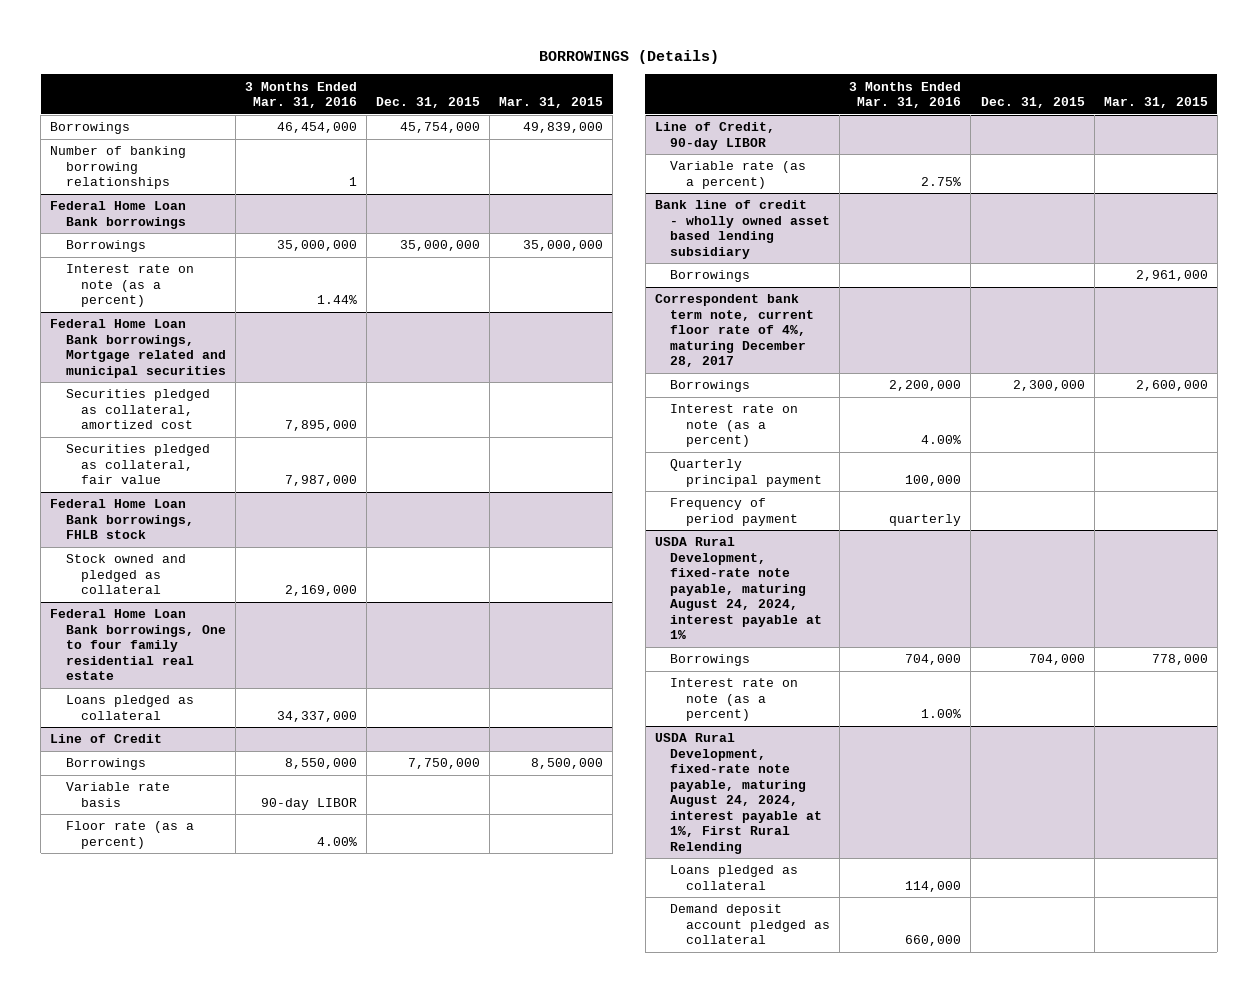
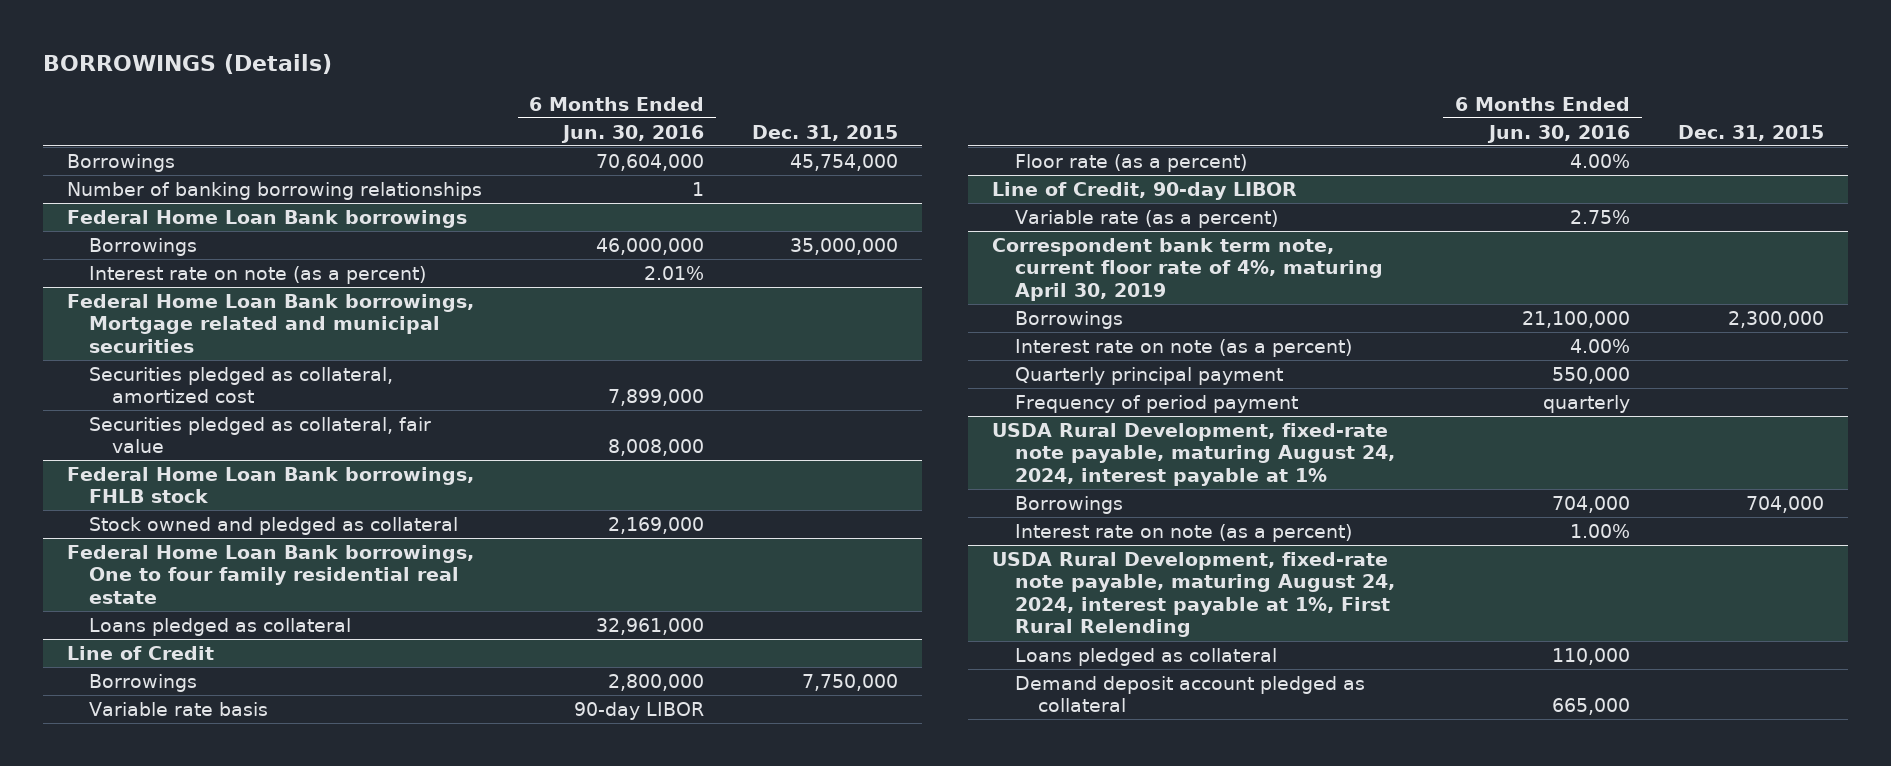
- | 3 Months Ended Mar. 31, 2016 | Dec. 31, 2015 | Mar. 31, 2015
+ | 6 Months Ended Jun. 30, 2016 | Dec. 31, 2015
- Bank line of credit - wholly owned asset based lending subsidiary
- Borrowings | | | 2,961,000
- Correspondent bank term note, current floor rate of 4%, maturing December 28, 2017
+ Correspondent bank term note, current floor rate of 4%, maturing April 30, 2019

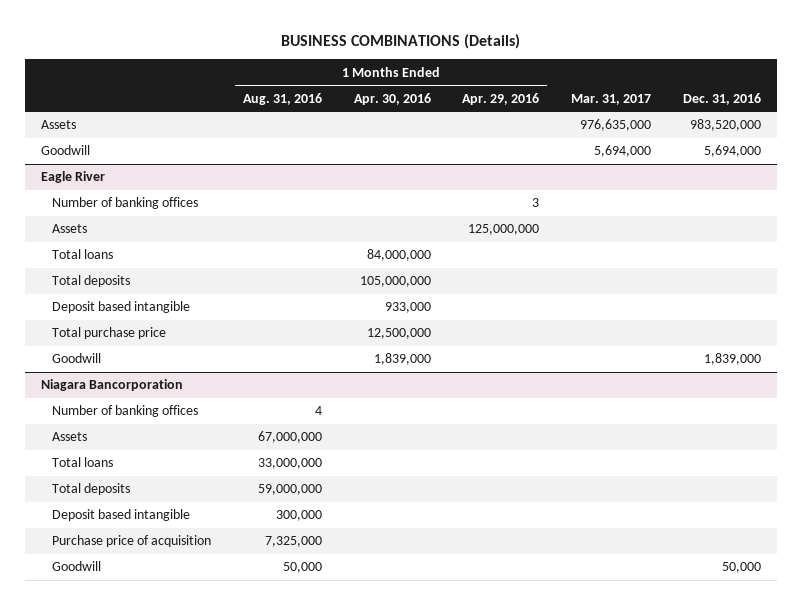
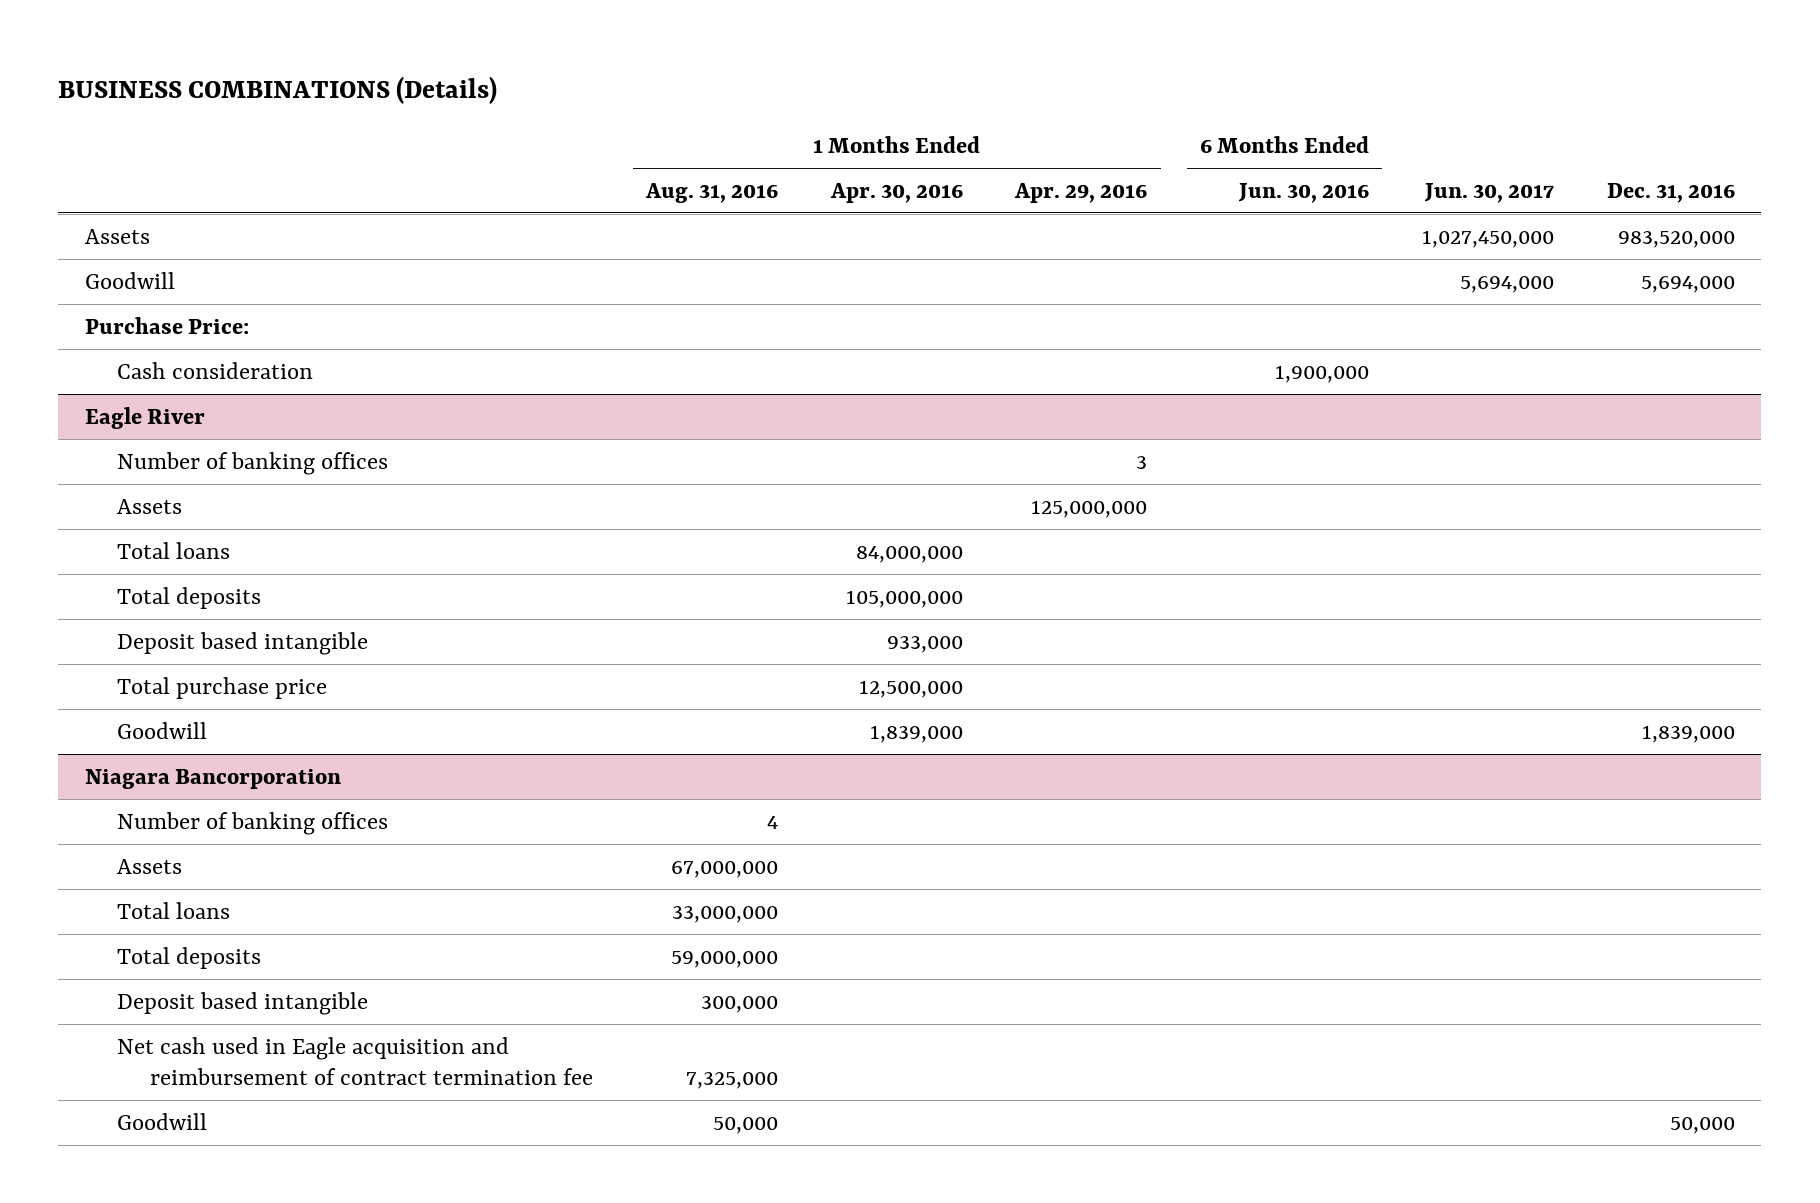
- | 1 Months Ended Aug. 31, 2016 | 1 Months Ended Apr. 30, 2016 | 1 Months Ended Apr. 29, 2016 | Mar. 31, 2017 | Dec. 31, 2016
+ | 1 Months Ended Aug. 31, 2016 | 1 Months Ended Apr. 30, 2016 | 1 Months Ended Apr. 29, 2016 | 6 Months Ended Jun. 30, 2016 | Jun. 30, 2017 | Dec. 31, 2016
+ Purchase Price:
+ Cash consideration | | | | 1,900,000 | |
@ Niagara Bancorporation
- Purchase price of acquisition | 7,325,000 | | | |
+ Net cash used in Eagle acquisition and reimbursement of contract termination fee | 7,325,000 | | | | |

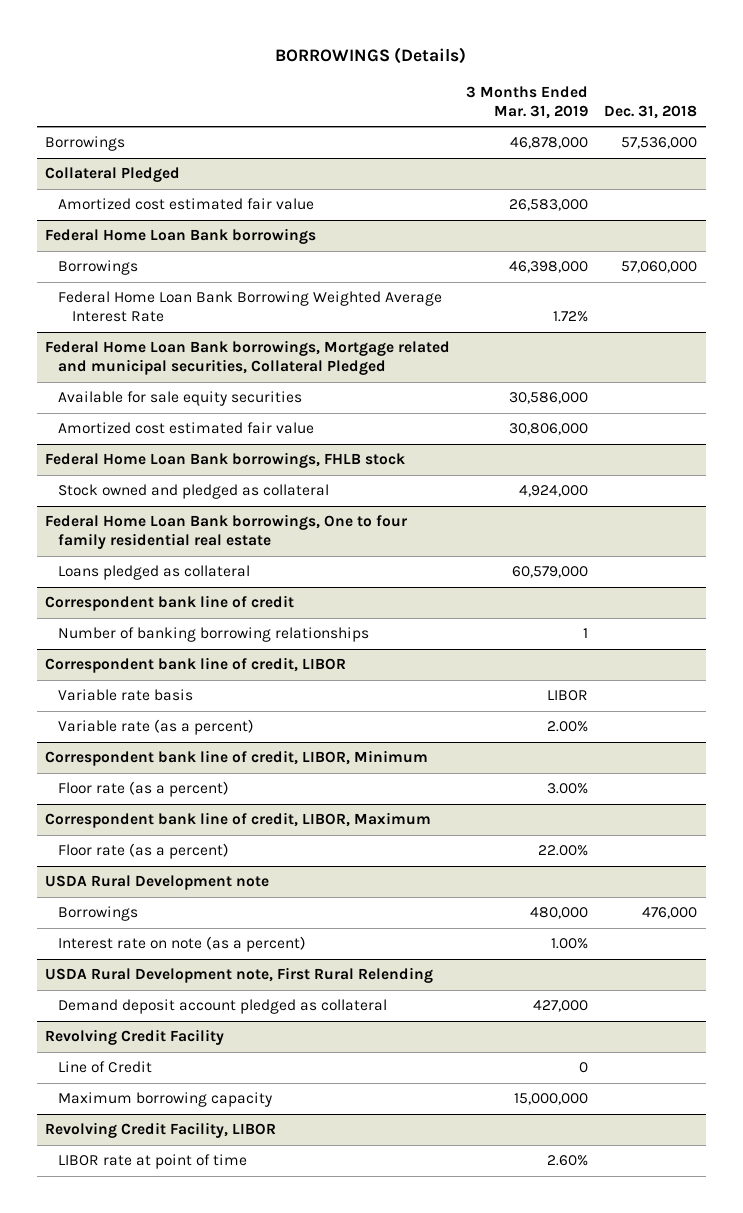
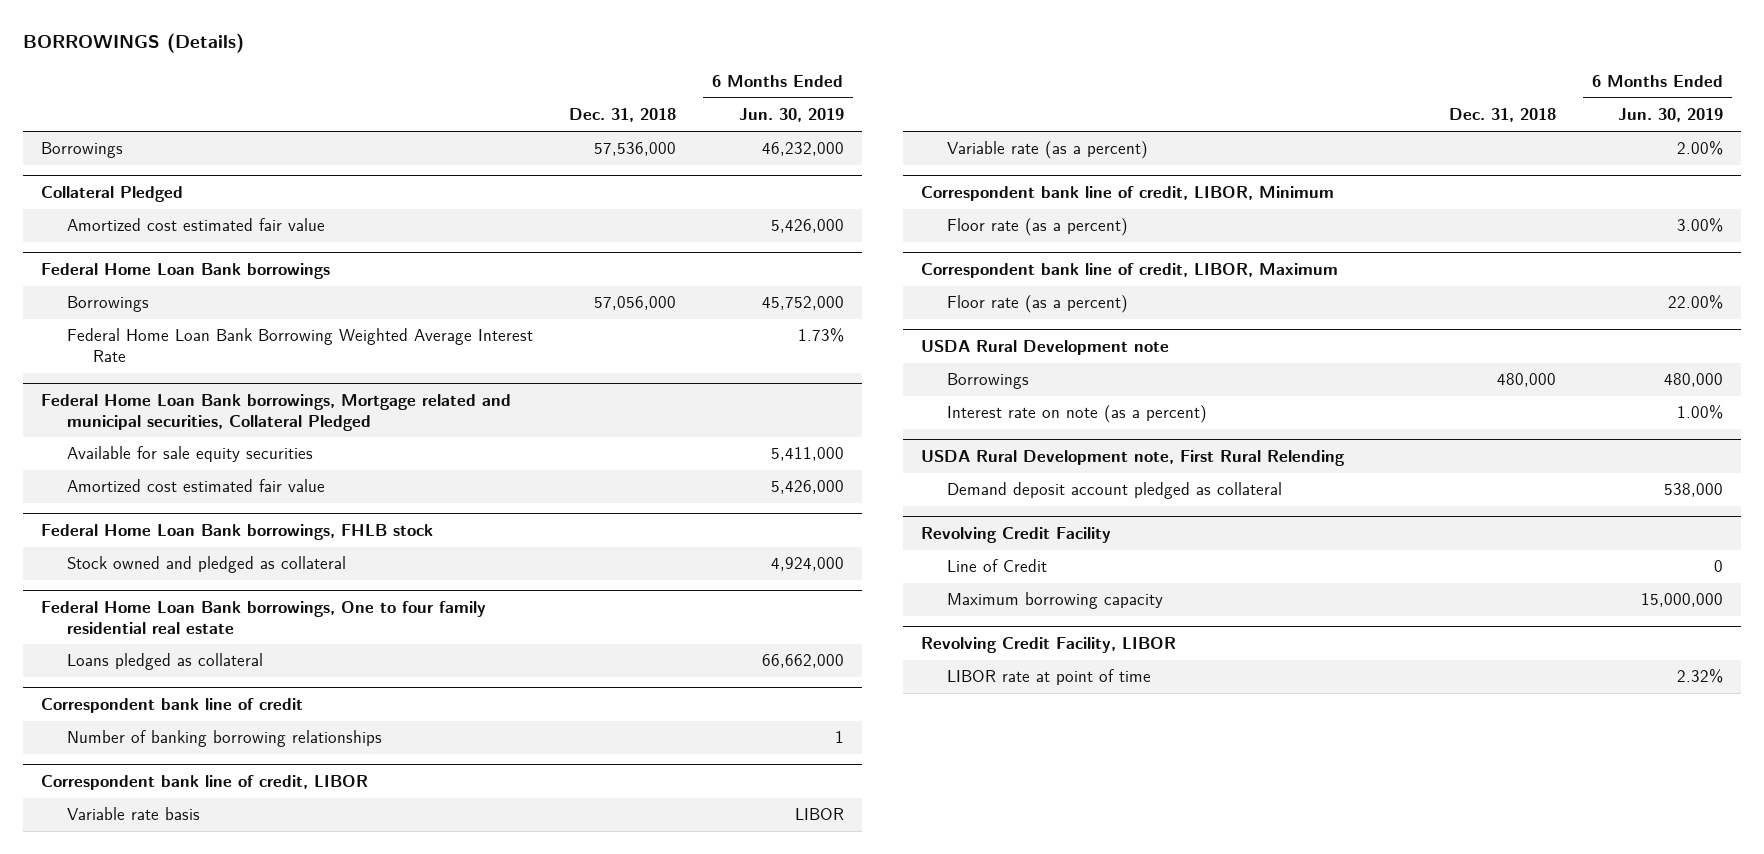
- | 3 Months Ended Mar. 31, 2019 | Dec. 31, 2018
+ | Dec. 31, 2018 | 6 Months Ended Jun. 30, 2019
@ Federal Home Loan Bank borrowings
- Borrowings | 46,398,000 | 57,060,000
+ Borrowings | 57,056,000 | 45,752,000
@ USDA Rural Development note
- Borrowings | 480,000 | 476,000
+ Borrowings | 480,000 | 480,000

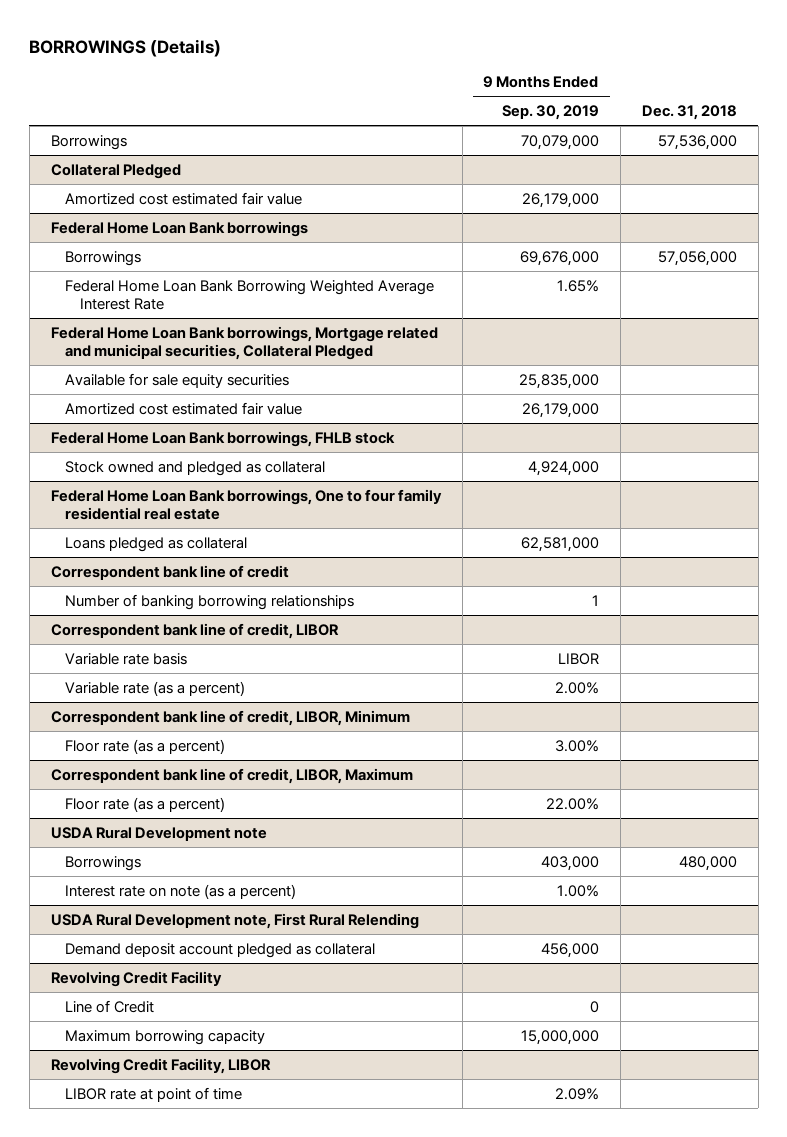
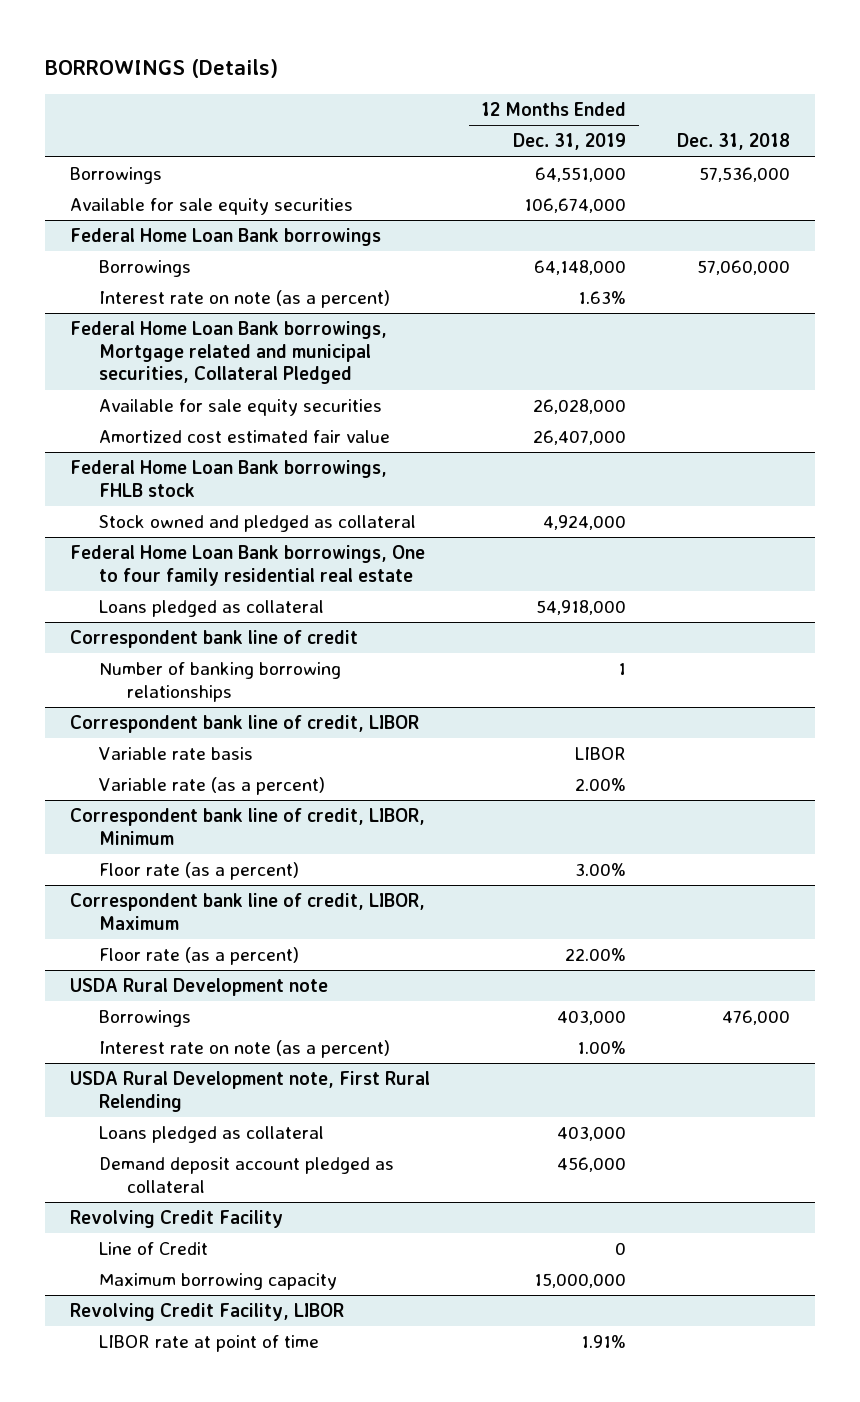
- | 9 Months Ended Sep. 30, 2019 | Dec. 31, 2018
+ | 12 Months Ended Dec. 31, 2019 | Dec. 31, 2018
- Collateral Pledged
- Amortized cost estimated fair value | 26,179,000 |
+ Available for sale equity securities | 106,674,000 |
@ Federal Home Loan Bank borrowings
- Borrowings | 69,676,000 | 57,056,000
- Federal Home Loan Bank Borrowing Weighted Average Interest Rate | 1.65% |
+ Borrowings | 64,148,000 | 57,060,000
+ Interest rate on note (as a percent) | 1.63% |
@ USDA Rural Development note
- Borrowings | 403,000 | 480,000
+ Borrowings | 403,000 | 476,000
@ USDA Rural Development note, First Rural Relending
+ Loans pledged as collateral | 403,000 |

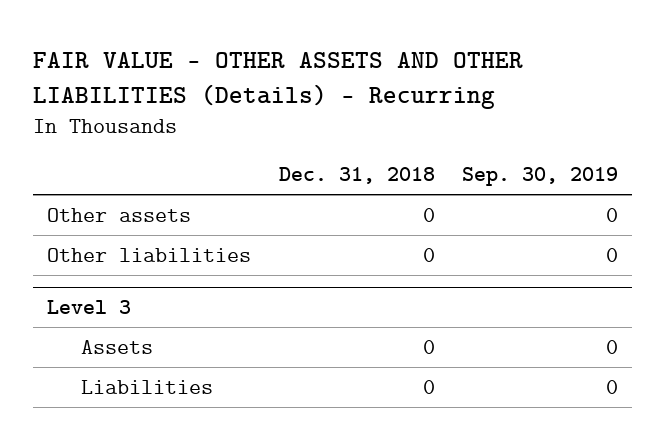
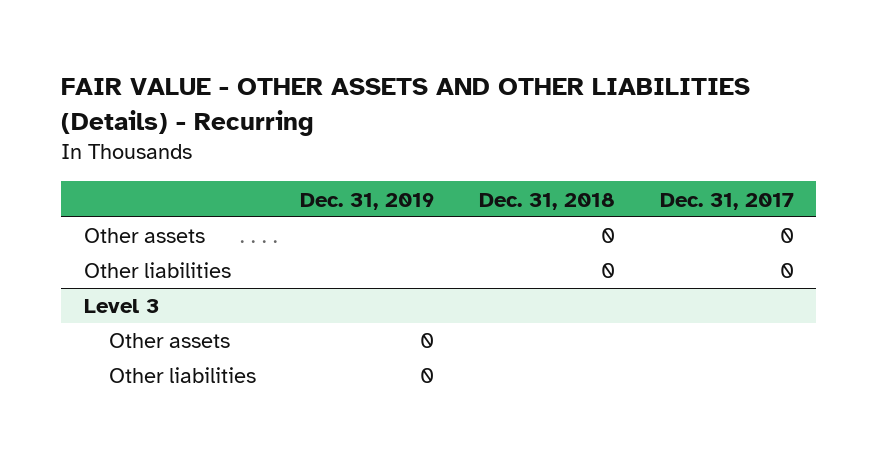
- | Dec. 31, 2018 | Sep. 30, 2019
+ | Dec. 31, 2019 | Dec. 31, 2018 | Dec. 31, 2017
@ Level 3
- Assets | 0 | 0
- Liabilities | 0 | 0
+ Other assets | 0 | |
+ Other liabilities | 0 | |

